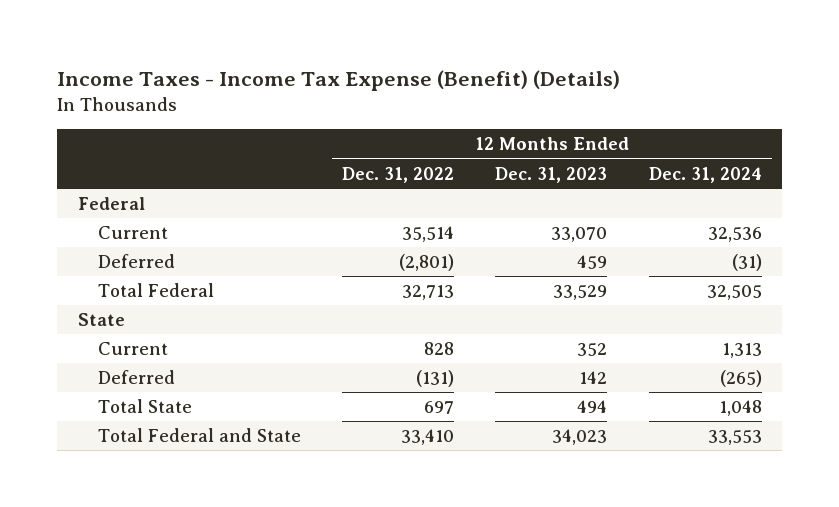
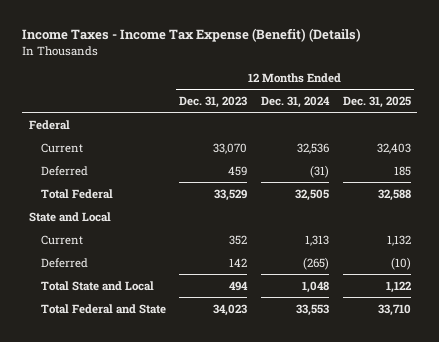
- | 12 Months Ended Dec. 31, 2022 | 12 Months Ended Dec. 31, 2023 | 12 Months Ended Dec. 31, 2024
+ | 12 Months Ended Dec. 31, 2023 | 12 Months Ended Dec. 31, 2024 | 12 Months Ended Dec. 31, 2025
- State
+ State and Local
- Total State | 697 | 494 | 1,048
+ Total State and Local | 494 | 1,048 | 1,122

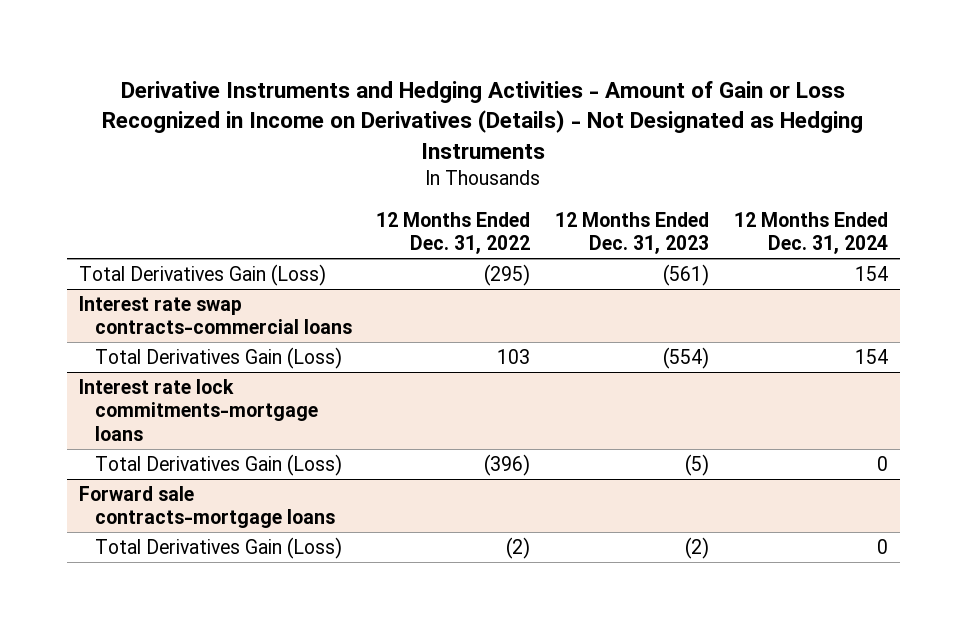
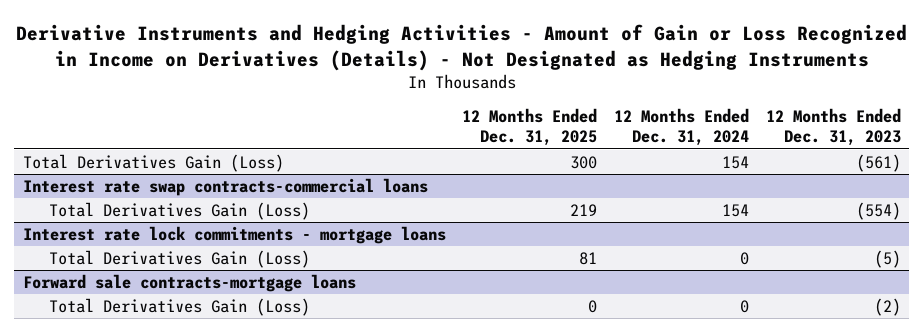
- | 12 Months Ended Dec. 31, 2022 | 12 Months Ended Dec. 31, 2023 | 12 Months Ended Dec. 31, 2024
+ | 12 Months Ended Dec. 31, 2025 | 12 Months Ended Dec. 31, 2024 | 12 Months Ended Dec. 31, 2023
- Interest rate lock commitments-mortgage loans
+ Interest rate lock commitments - mortgage loans

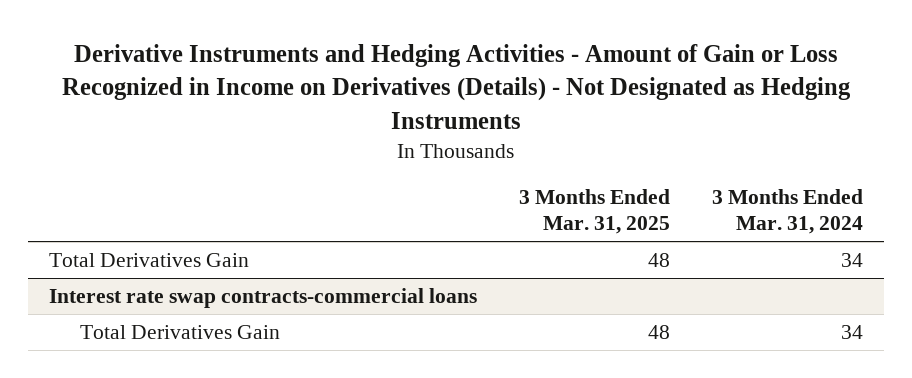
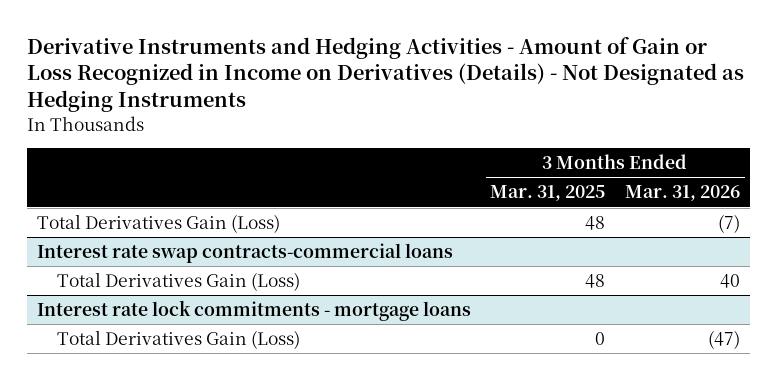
- | 3 Months Ended Mar. 31, 2025 | 3 Months Ended Mar. 31, 2024
+ | 3 Months Ended Mar. 31, 2025 | 3 Months Ended Mar. 31, 2026
- Total Derivatives Gain | 48 | 34
+ Total Derivatives Gain (Loss) | 48 | (7)
@ Interest rate swap contracts-commercial loans
- Total Derivatives Gain | 48 | 34
+ Total Derivatives Gain (Loss) | 48 | 40
+ Interest rate lock commitments - mortgage loans
+ Total Derivatives Gain (Loss) | 0 | (47)

